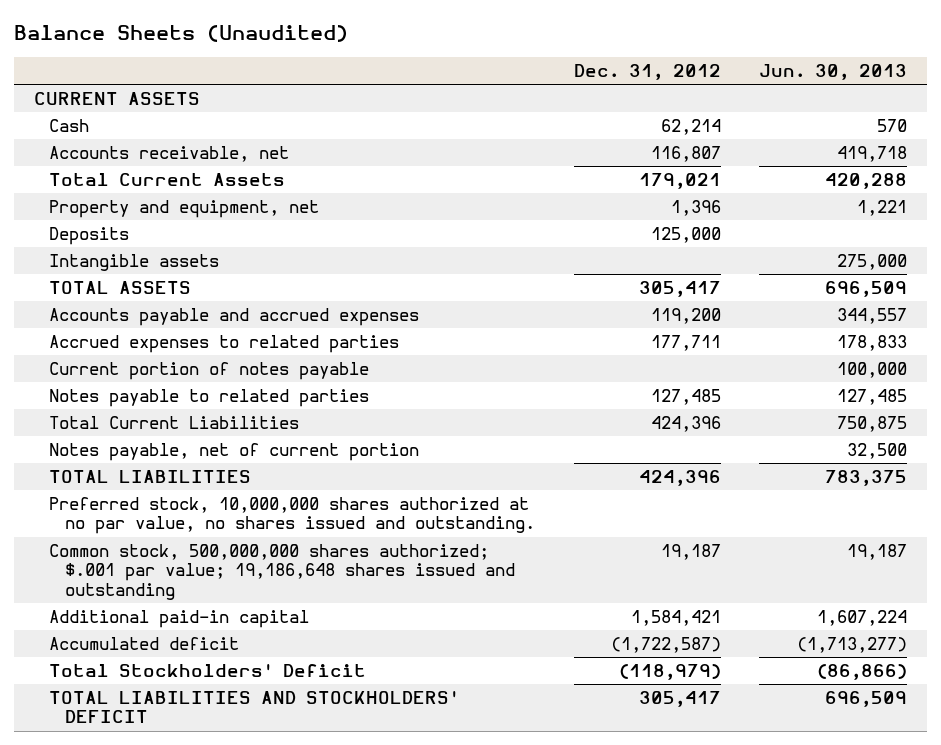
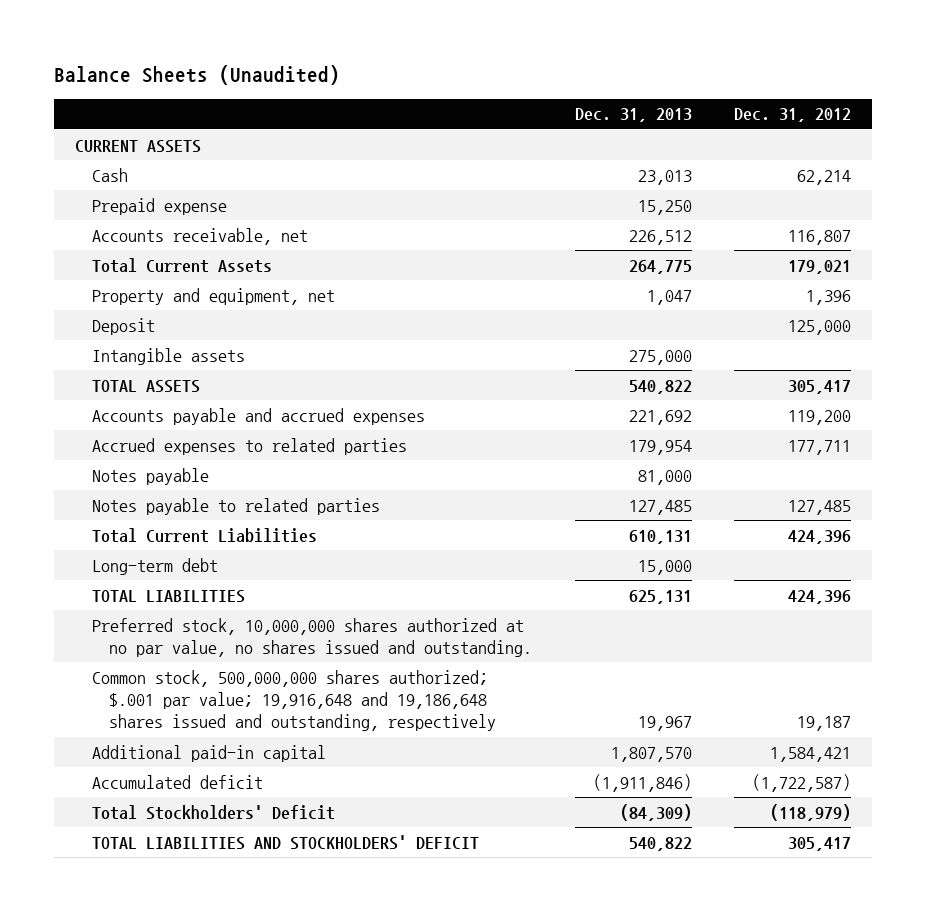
- | Dec. 31, 2012 | Jun. 30, 2013
+ | Dec. 31, 2013 | Dec. 31, 2012
+ Prepaid expense | 15,250 |
- Deposits | 125,000 |
+ Deposit | | 125,000
- Current portion of notes payable | | 100,000
+ Notes payable | 81,000 |
- Notes payable, net of current portion | | 32,500
+ Long-term debt | 15,000 |
- Common stock, 500,000,000 shares authorized; $.001 par value; 19,186,648 shares issued and outstanding | 19,187 | 19,187
+ Common stock, 500,000,000 shares authorized; $.001 par value; 19,916,648 and 19,186,648 shares issued and outstanding, respectively | 19,967 | 19,187

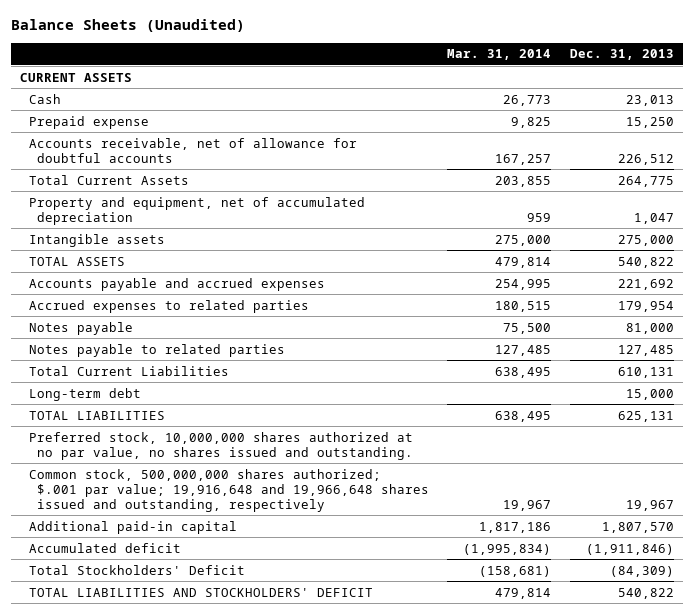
- | Dec. 31, 2013 | Dec. 31, 2012
+ | Mar. 31, 2014 | Dec. 31, 2013
- Accounts receivable, net | 226,512 | 116,807
+ Accounts receivable, net of allowance for doubtful accounts | 167,257 | 226,512
- Property and equipment, net | 1,047 | 1,396
- Deposit | | 125,000
+ Property and equipment, net of accumulated depreciation | 959 | 1,047
- Common stock, 500,000,000 shares authorized; $.001 par value; 19,916,648 and 19,186,648 shares issued and outstanding, respectively | 19,967 | 19,187
+ Common stock, 500,000,000 shares authorized; $.001 par value; 19,916,648 and 19,966,648 shares issued and outstanding, respectively | 19,967 | 19,967

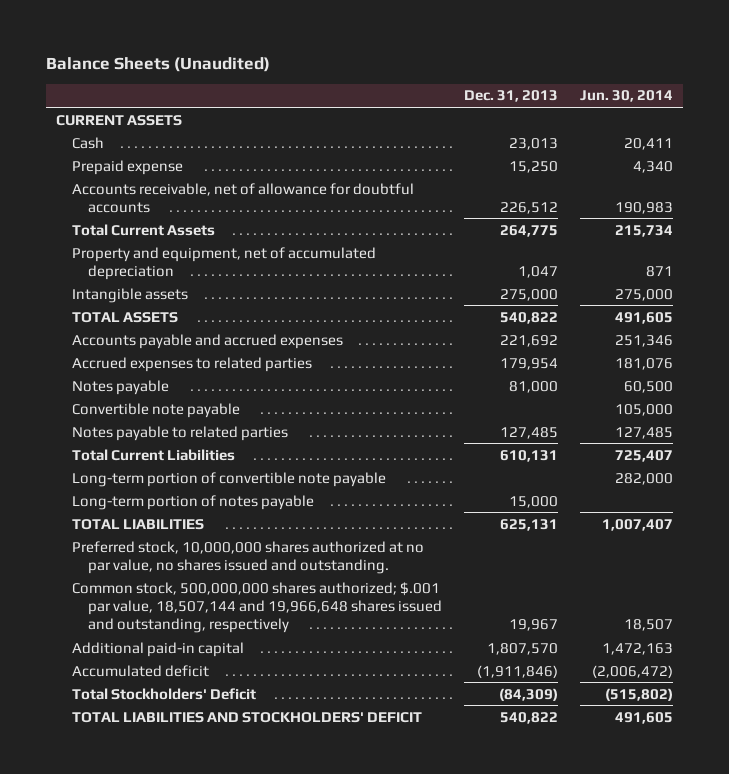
- | Mar. 31, 2014 | Dec. 31, 2013
+ | Dec. 31, 2013 | Jun. 30, 2014
+ Convertible note payable | | 105,000
- Long-term debt | | 15,000
+ Long-term portion of convertible note payable | | 282,000
+ Long-term portion of notes payable | 15,000 |
- Common stock, 500,000,000 shares authorized; $.001 par value; 19,916,648 and 19,966,648 shares issued and outstanding, respectively | 19,967 | 19,967
+ Common stock, 500,000,000 shares authorized; $.001 par value, 18,507,144 and 19,966,648 shares issued and outstanding, respectively | 19,967 | 18,507

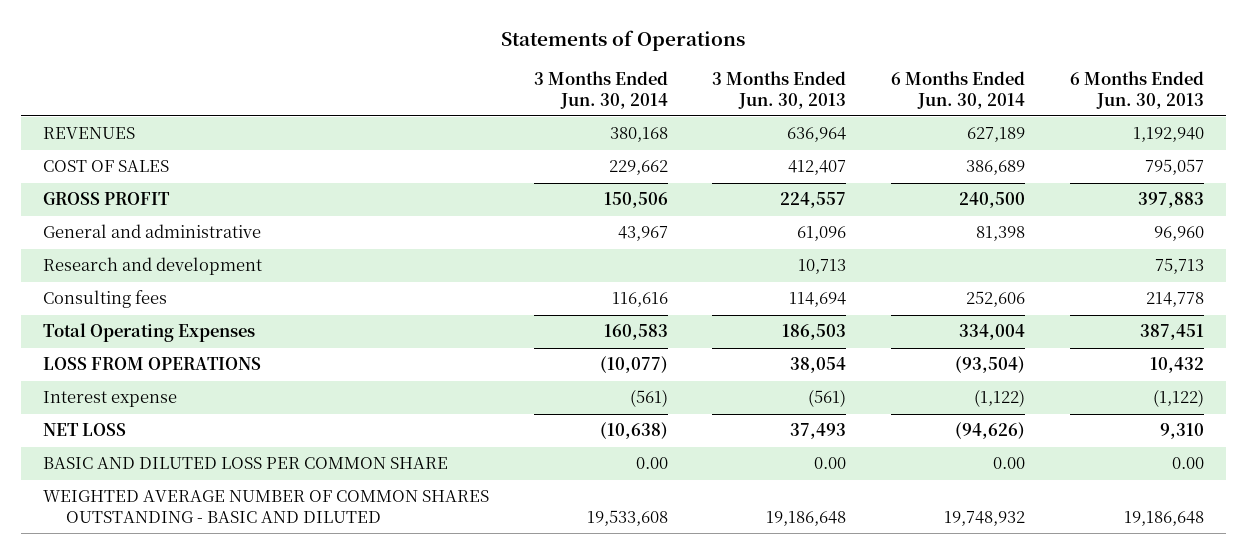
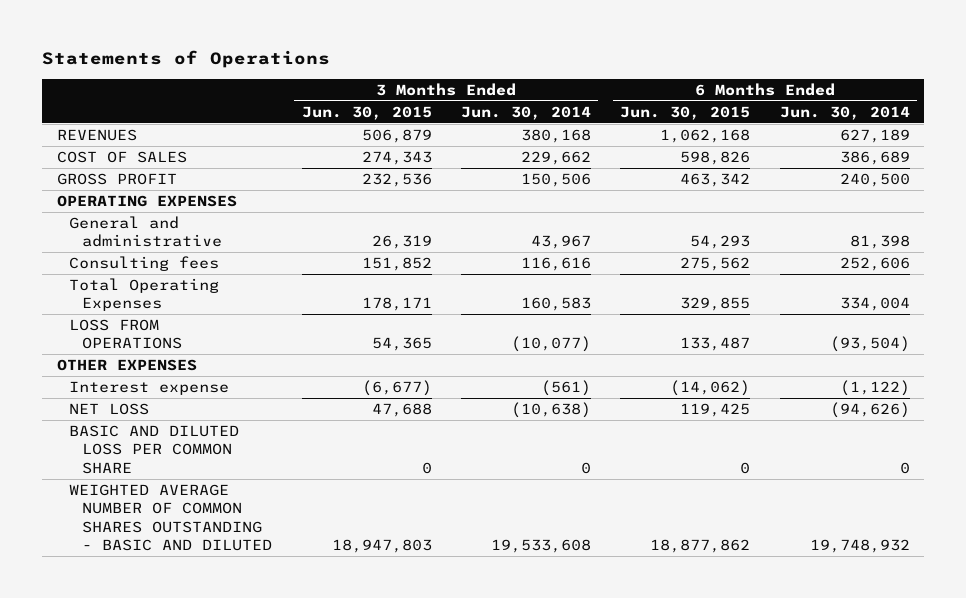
- | 3 Months Ended Jun. 30, 2014 | 3 Months Ended Jun. 30, 2013 | 6 Months Ended Jun. 30, 2014 | 6 Months Ended Jun. 30, 2013
+ | 3 Months Ended Jun. 30, 2015 | 3 Months Ended Jun. 30, 2014 | 6 Months Ended Jun. 30, 2015 | 6 Months Ended Jun. 30, 2014
+ OPERATING EXPENSES
- Research and development | | 10,713 | | 75,713
+ OTHER EXPENSES
- BASIC AND DILUTED LOSS PER COMMON SHARE | 0.00 | 0.00 | 0.00 | 0.00
+ BASIC AND DILUTED LOSS PER COMMON SHARE | 0 | 0 | 0 | 0

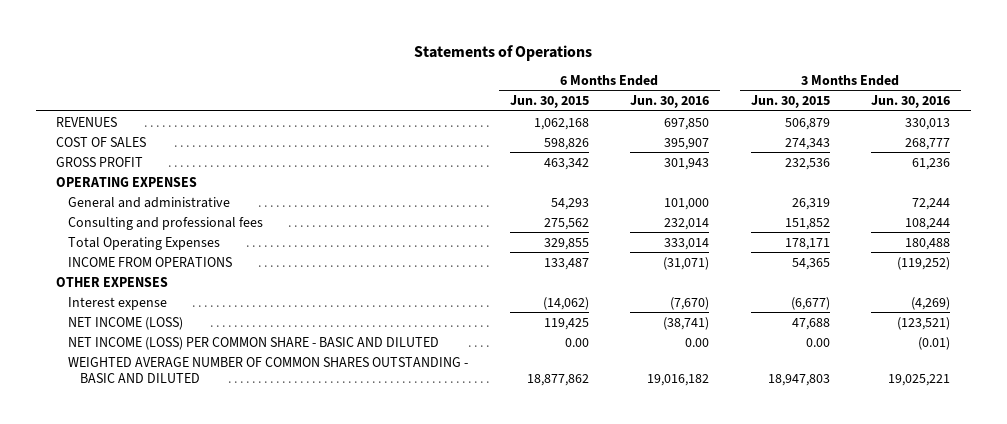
- | 3 Months Ended Jun. 30, 2015 | 3 Months Ended Jun. 30, 2014 | 6 Months Ended Jun. 30, 2015 | 6 Months Ended Jun. 30, 2014
+ | 6 Months Ended Jun. 30, 2015 | 6 Months Ended Jun. 30, 2016 | 3 Months Ended Jun. 30, 2015 | 3 Months Ended Jun. 30, 2016
- Consulting fees | 151,852 | 116,616 | 275,562 | 252,606
+ Consulting and professional fees | 275,562 | 232,014 | 151,852 | 108,244
- LOSS FROM OPERATIONS | 54,365 | (10,077) | 133,487 | (93,504)
+ INCOME FROM OPERATIONS | 133,487 | (31,071) | 54,365 | (119,252)
- NET LOSS | 47,688 | (10,638) | 119,425 | (94,626)
- BASIC AND DILUTED LOSS PER COMMON SHARE | 0 | 0 | 0 | 0
+ NET INCOME (LOSS) | 119,425 | (38,741) | 47,688 | (123,521)
+ NET INCOME (LOSS) PER COMMON SHARE - BASIC AND DILUTED | 0.00 | 0.00 | 0.00 | (0.01)

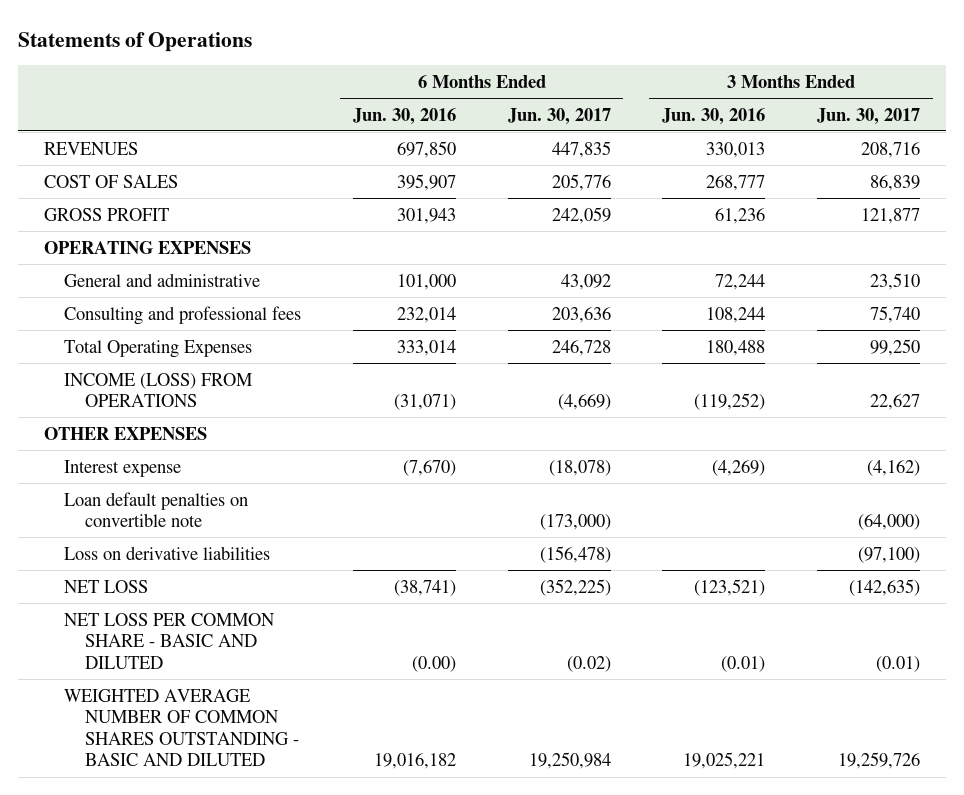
- | 6 Months Ended Jun. 30, 2015 | 6 Months Ended Jun. 30, 2016 | 3 Months Ended Jun. 30, 2015 | 3 Months Ended Jun. 30, 2016
+ | 6 Months Ended Jun. 30, 2016 | 6 Months Ended Jun. 30, 2017 | 3 Months Ended Jun. 30, 2016 | 3 Months Ended Jun. 30, 2017
- INCOME FROM OPERATIONS | 133,487 | (31,071) | 54,365 | (119,252)
+ INCOME (LOSS) FROM OPERATIONS | (31,071) | (4,669) | (119,252) | 22,627
- NET INCOME (LOSS) | 119,425 | (38,741) | 47,688 | (123,521)
- NET INCOME (LOSS) PER COMMON SHARE - BASIC AND DILUTED | 0.00 | 0.00 | 0.00 | (0.01)
+ Loan default penalties on convertible note | | (173,000) | | (64,000)
+ Loss on derivative liabilities | | (156,478) | | (97,100)
+ NET LOSS | (38,741) | (352,225) | (123,521) | (142,635)
+ NET LOSS PER COMMON SHARE - BASIC AND DILUTED | (0.00) | (0.02) | (0.01) | (0.01)

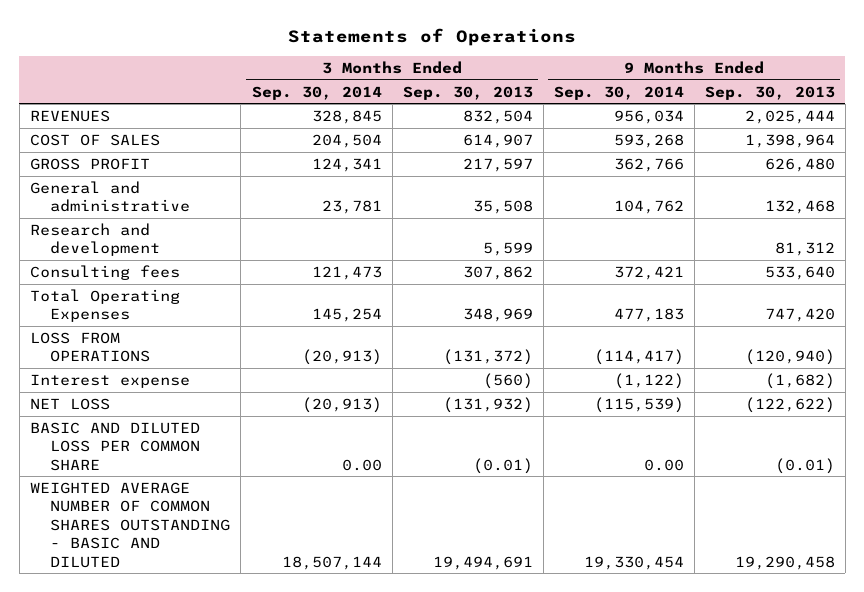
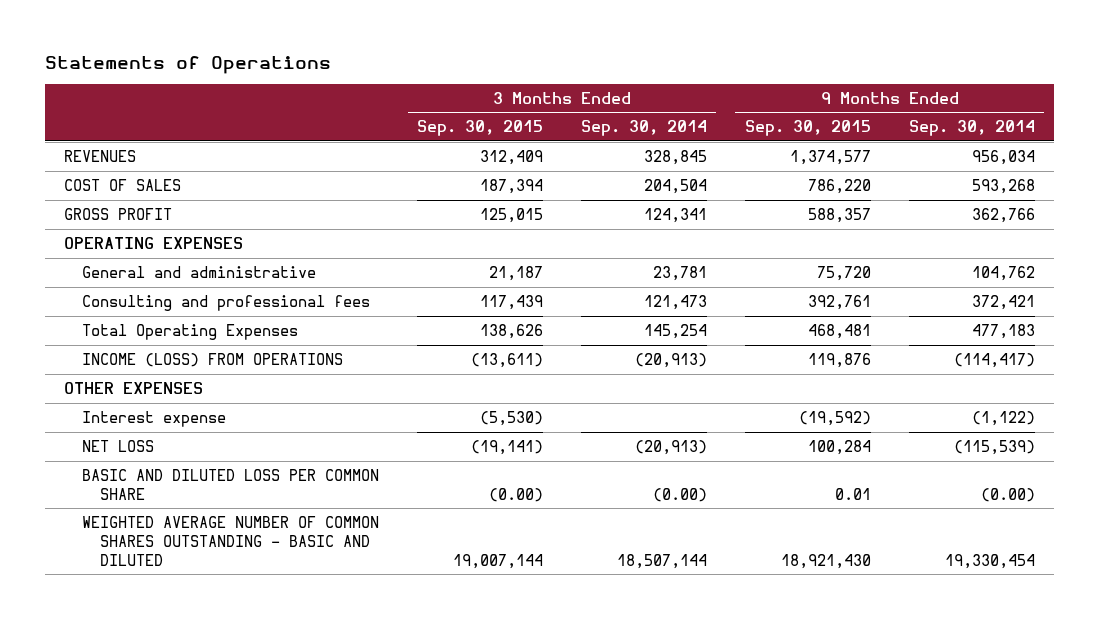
- | 3 Months Ended Sep. 30, 2014 | 3 Months Ended Sep. 30, 2013 | 9 Months Ended Sep. 30, 2014 | 9 Months Ended Sep. 30, 2013
+ | 3 Months Ended Sep. 30, 2015 | 3 Months Ended Sep. 30, 2014 | 9 Months Ended Sep. 30, 2015 | 9 Months Ended Sep. 30, 2014
+ OPERATING EXPENSES
- Research and development | | 5,599 | | 81,312
- Consulting fees | 121,473 | 307,862 | 372,421 | 533,640
+ Consulting and professional fees | 117,439 | 121,473 | 392,761 | 372,421
- LOSS FROM OPERATIONS | (20,913) | (131,372) | (114,417) | (120,940)
+ INCOME (LOSS) FROM OPERATIONS | (13,611) | (20,913) | 119,876 | (114,417)
+ OTHER EXPENSES
- BASIC AND DILUTED LOSS PER COMMON SHARE | 0.00 | (0.01) | 0.00 | (0.01)
+ BASIC AND DILUTED LOSS PER COMMON SHARE | (0.00) | (0.00) | 0.01 | (0.00)

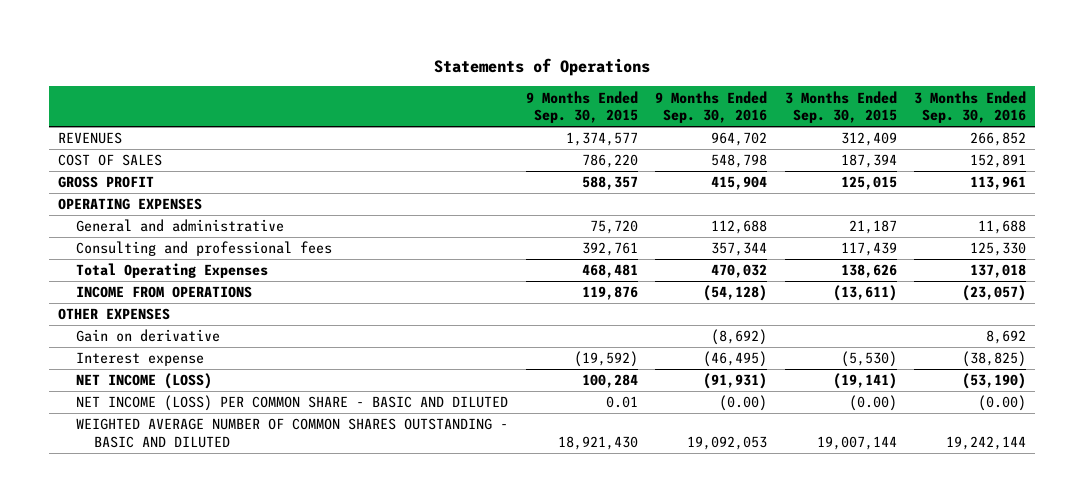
- | 3 Months Ended Sep. 30, 2015 | 3 Months Ended Sep. 30, 2014 | 9 Months Ended Sep. 30, 2015 | 9 Months Ended Sep. 30, 2014
+ | 9 Months Ended Sep. 30, 2015 | 9 Months Ended Sep. 30, 2016 | 3 Months Ended Sep. 30, 2015 | 3 Months Ended Sep. 30, 2016
- INCOME (LOSS) FROM OPERATIONS | (13,611) | (20,913) | 119,876 | (114,417)
+ INCOME FROM OPERATIONS | 119,876 | (54,128) | (13,611) | (23,057)
+ Gain on derivative | | (8,692) | | 8,692
- NET LOSS | (19,141) | (20,913) | 100,284 | (115,539)
- BASIC AND DILUTED LOSS PER COMMON SHARE | (0.00) | (0.00) | 0.01 | (0.00)
+ NET INCOME (LOSS) | 100,284 | (91,931) | (19,141) | (53,190)
+ NET INCOME (LOSS) PER COMMON SHARE - BASIC AND DILUTED | 0.01 | (0.00) | (0.00) | (0.00)

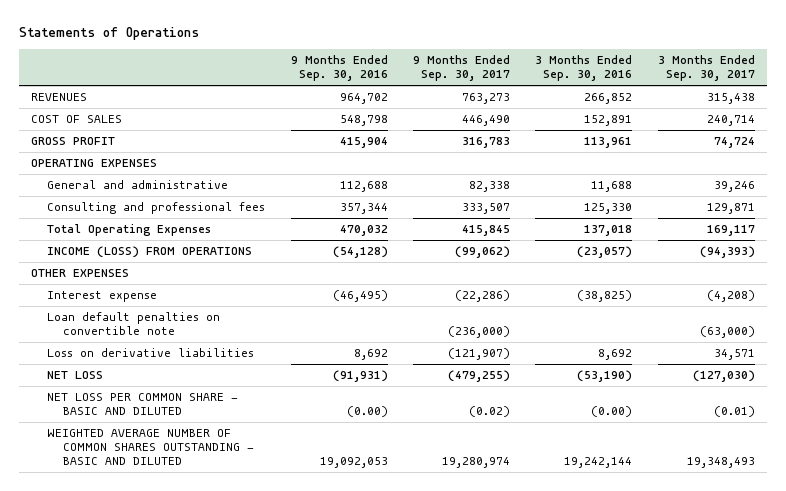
- | 9 Months Ended Sep. 30, 2015 | 9 Months Ended Sep. 30, 2016 | 3 Months Ended Sep. 30, 2015 | 3 Months Ended Sep. 30, 2016
+ | 9 Months Ended Sep. 30, 2016 | 9 Months Ended Sep. 30, 2017 | 3 Months Ended Sep. 30, 2016 | 3 Months Ended Sep. 30, 2017
- INCOME FROM OPERATIONS | 119,876 | (54,128) | (13,611) | (23,057)
+ INCOME (LOSS) FROM OPERATIONS | (54,128) | (99,062) | (23,057) | (94,393)
- Gain on derivative | | (8,692) | | 8,692
- NET INCOME (LOSS) | 100,284 | (91,931) | (19,141) | (53,190)
- NET INCOME (LOSS) PER COMMON SHARE - BASIC AND DILUTED | 0.01 | (0.00) | (0.00) | (0.00)
+ Loan default penalties on convertible note | | (236,000) | | (63,000)
+ Loss on derivative liabilities | 8,692 | (121,907) | 8,692 | 34,571
+ NET LOSS | (91,931) | (479,255) | (53,190) | (127,030)
+ NET LOSS PER COMMON SHARE - BASIC AND DILUTED | (0.00) | (0.02) | (0.00) | (0.01)

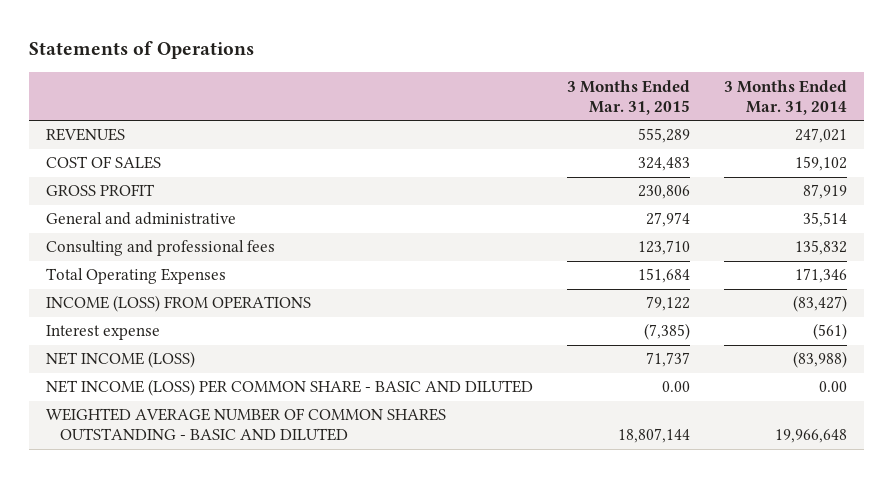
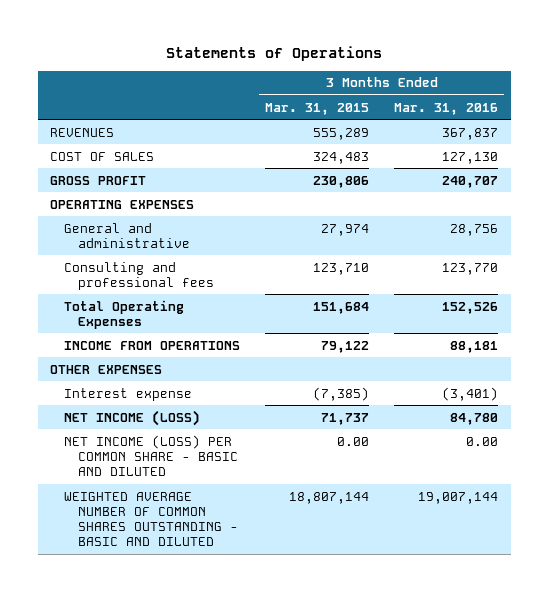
- | 3 Months Ended Mar. 31, 2015 | 3 Months Ended Mar. 31, 2014
+ | 3 Months Ended Mar. 31, 2015 | 3 Months Ended Mar. 31, 2016
+ OPERATING EXPENSES
- INCOME (LOSS) FROM OPERATIONS | 79,122 | (83,427)
+ INCOME FROM OPERATIONS | 79,122 | 88,181
+ OTHER EXPENSES

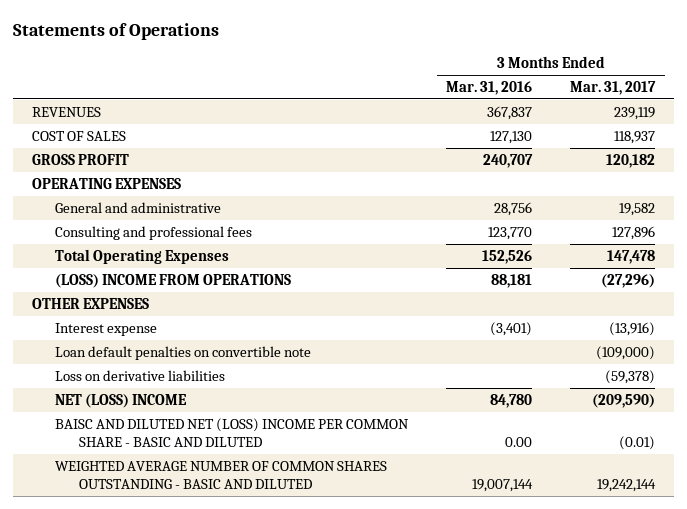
- | 3 Months Ended Mar. 31, 2015 | 3 Months Ended Mar. 31, 2016
+ | 3 Months Ended Mar. 31, 2016 | 3 Months Ended Mar. 31, 2017
- INCOME FROM OPERATIONS | 79,122 | 88,181
+ (LOSS) INCOME FROM OPERATIONS | 88,181 | (27,296)
- NET INCOME (LOSS) | 71,737 | 84,780
- NET INCOME (LOSS) PER COMMON SHARE - BASIC AND DILUTED | 0.00 | 0.00
+ Loan default penalties on convertible note | | (109,000)
+ Loss on derivative liabilities | | (59,378)
+ NET (LOSS) INCOME | 84,780 | (209,590)
+ BAISC AND DILUTED NET (LOSS) INCOME PER COMMON SHARE - BASIC AND DILUTED | 0.00 | (0.01)

